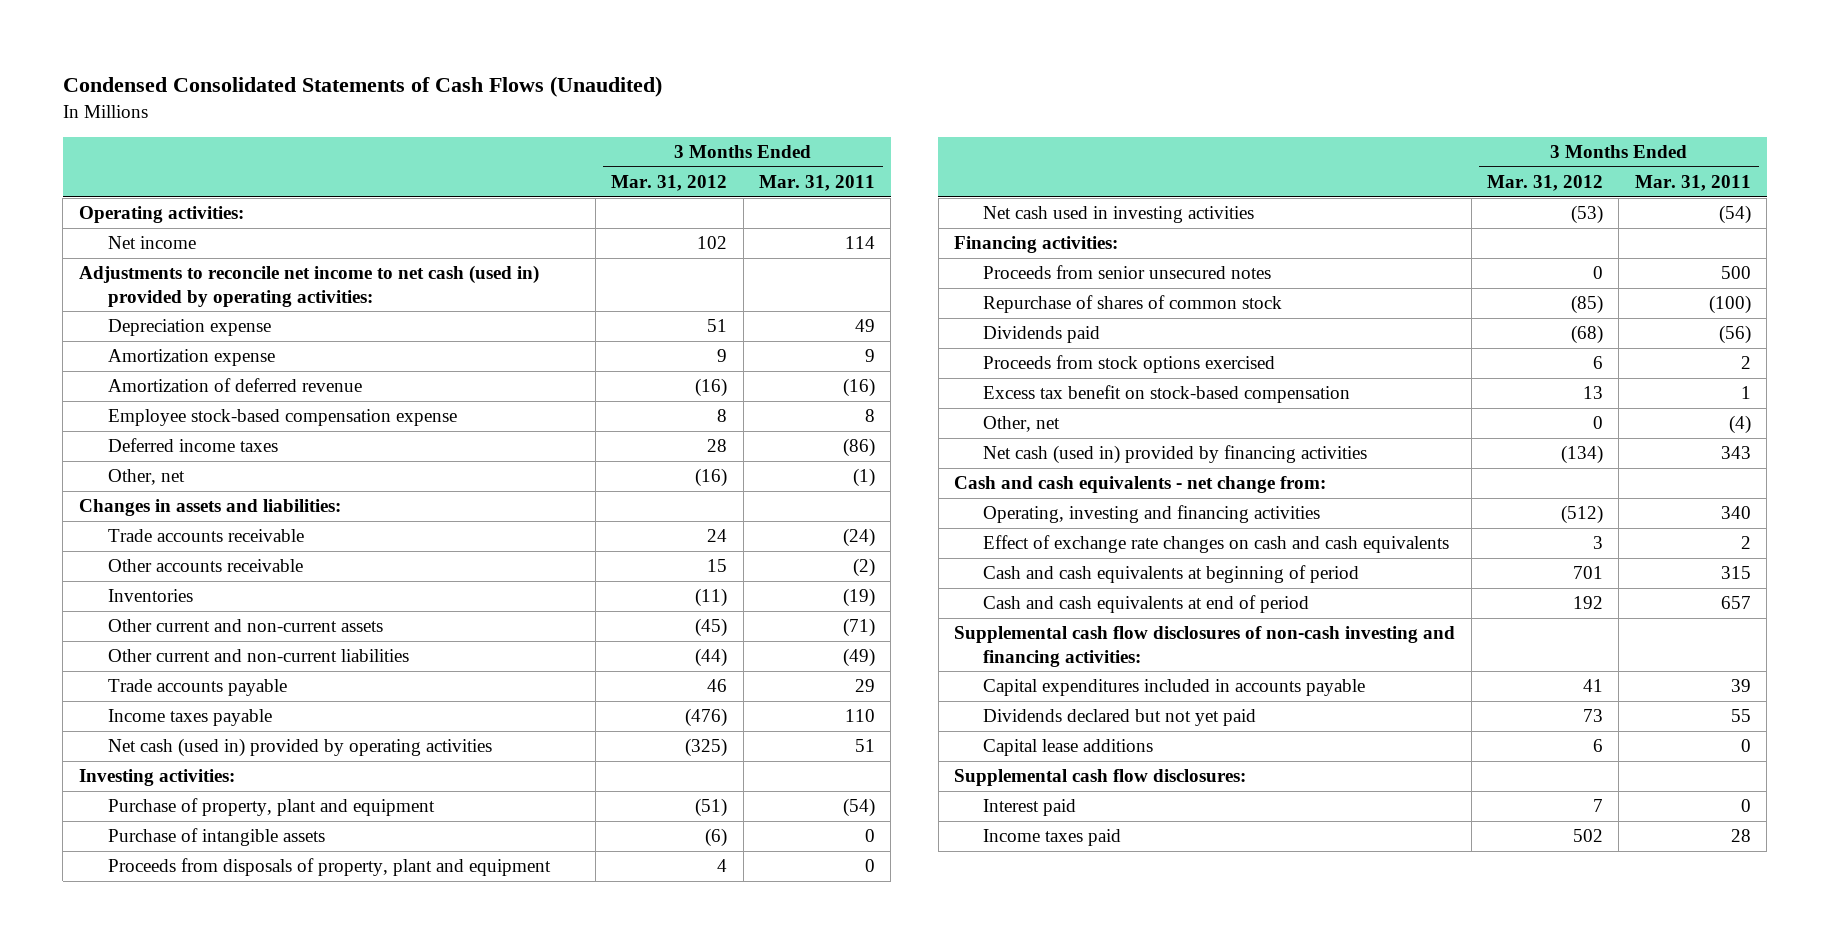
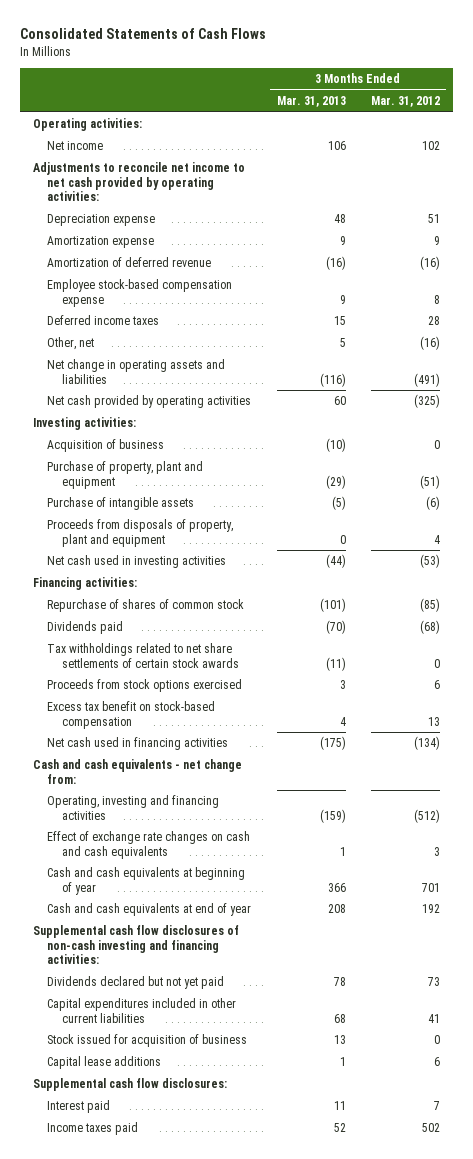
- Condensed Consolidated Statements of Cash Flows (Unaudited)
+ Consolidated Statements of Cash Flows
- | 3 Months Ended Mar. 31, 2012 | 3 Months Ended Mar. 31, 2011
+ | 3 Months Ended Mar. 31, 2013 | 3 Months Ended Mar. 31, 2012
- Adjustments to reconcile net income to net cash (used in) provided by operating activities:
+ Adjustments to reconcile net income to net cash provided by operating activities:
- Changes in assets and liabilities:
- Trade accounts receivable | 24 | (24)
- Other accounts receivable | 15 | (2)
- Inventories | (11) | (19)
- Other current and non-current assets | (45) | (71)
- Other current and non-current liabilities | (44) | (49)
- Trade accounts payable | 46 | 29
- Income taxes payable | (476) | 110
- Net cash (used in) provided by operating activities | (325) | 51
+ Net change in operating assets and liabilities | (116) | (491)
+ Net cash provided by operating activities | 60 | (325)
+ Acquisition of business | (10) | 0
- Proceeds from senior unsecured notes | 0 | 500
+ Tax withholdings related to net share settlements of certain stock awards | (11) | 0
- Other, net | 0 | (4)
- Net cash (used in) provided by financing activities | (134) | 343
+ Net cash used in financing activities | (175) | (134)
- Cash and cash equivalents at beginning of period | 701 | 315
- Cash and cash equivalents at end of period | 192 | 657
+ Cash and cash equivalents at beginning of year | 366 | 701
+ Cash and cash equivalents at end of year | 208 | 192
- Capital expenditures included in accounts payable | 41 | 39
+ Capital expenditures included in other current liabilities | 68 | 41
+ Stock issued for acquisition of business | 13 | 0

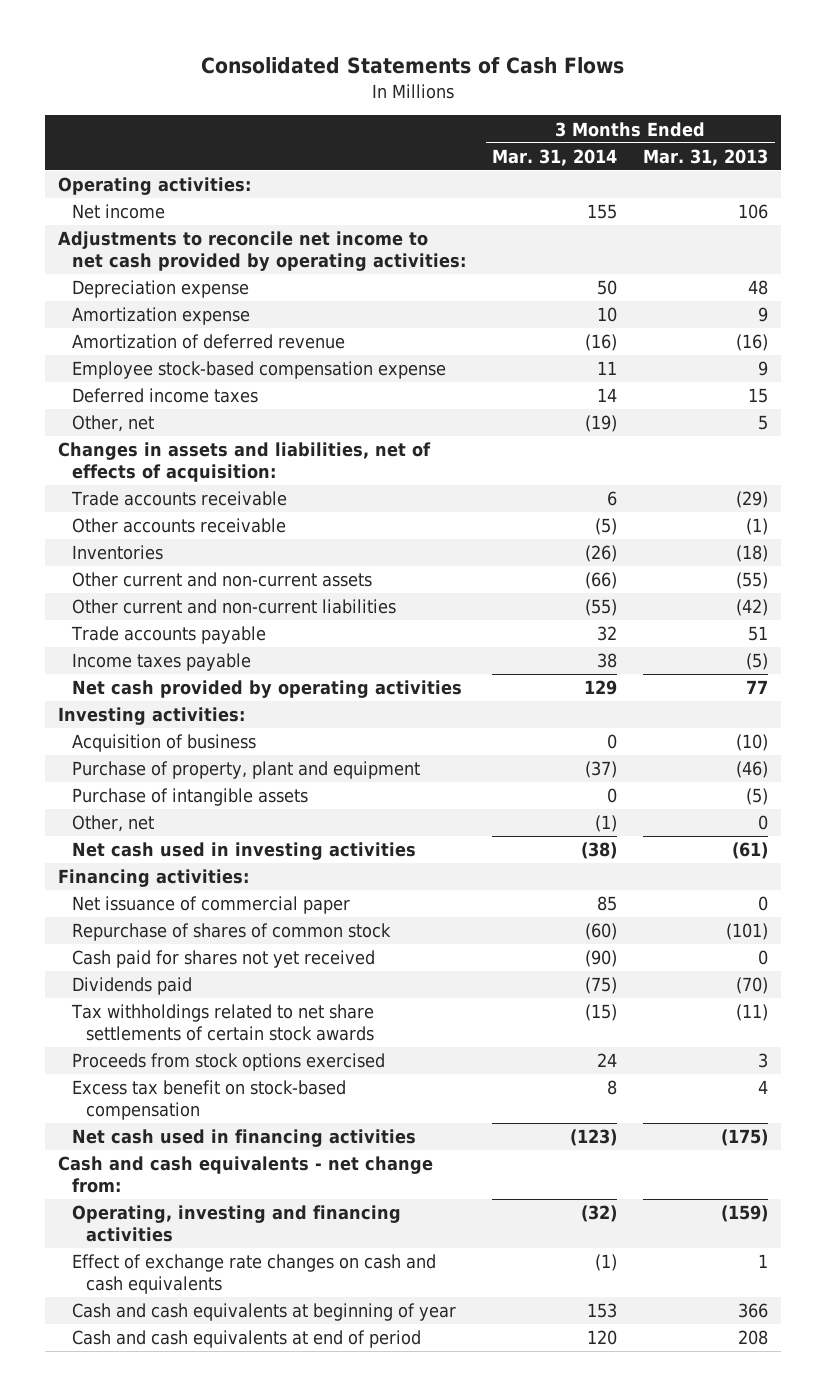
- | 3 Months Ended Mar. 31, 2013 | 3 Months Ended Mar. 31, 2012
+ | 3 Months Ended Mar. 31, 2014 | 3 Months Ended Mar. 31, 2013
- Net change in operating assets and liabilities | (116) | (491)
- Net cash provided by operating activities | 60 | (325)
+ Changes in assets and liabilities, net of effects of acquisition:
+ Trade accounts receivable | 6 | (29)
+ Other accounts receivable | (5) | (1)
+ Inventories | (26) | (18)
+ Other current and non-current assets | (66) | (55)
+ Other current and non-current liabilities | (55) | (42)
+ Trade accounts payable | 32 | 51
+ Income taxes payable | 38 | (5)
+ Net cash provided by operating activities | 129 | 77
- Purchase of property, plant and equipment | (29) | (51)
+ Purchase of property, plant and equipment | (37) | (46)
- Proceeds from disposals of property, plant and equipment | 0 | 4
- Net cash used in investing activities | (44) | (53)
+ Other, net | (1) | 0
+ Net cash used in investing activities | (38) | (61)
+ Net issuance of commercial paper | 85 | 0
+ Cash paid for shares not yet received | (90) | 0
- Cash and cash equivalents at end of year | 208 | 192
- Supplemental cash flow disclosures of non-cash investing and financing activities:
- Dividends declared but not yet paid | 78 | 73
- Capital expenditures included in other current liabilities | 68 | 41
- Stock issued for acquisition of business | 13 | 0
- Capital lease additions | 1 | 6
- Supplemental cash flow disclosures:
- Interest paid | 11 | 7
- Income taxes paid | 52 | 502
+ Cash and cash equivalents at end of period | 120 | 208

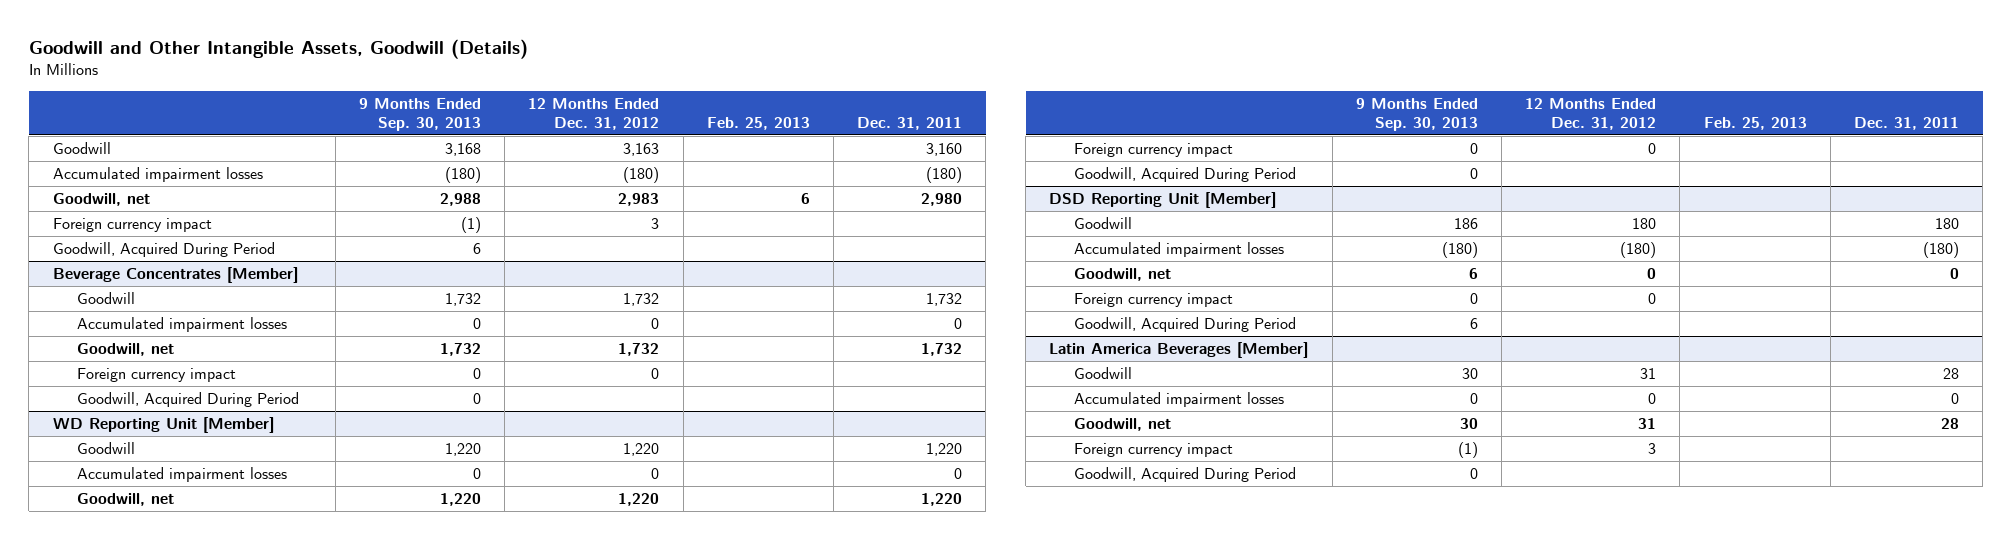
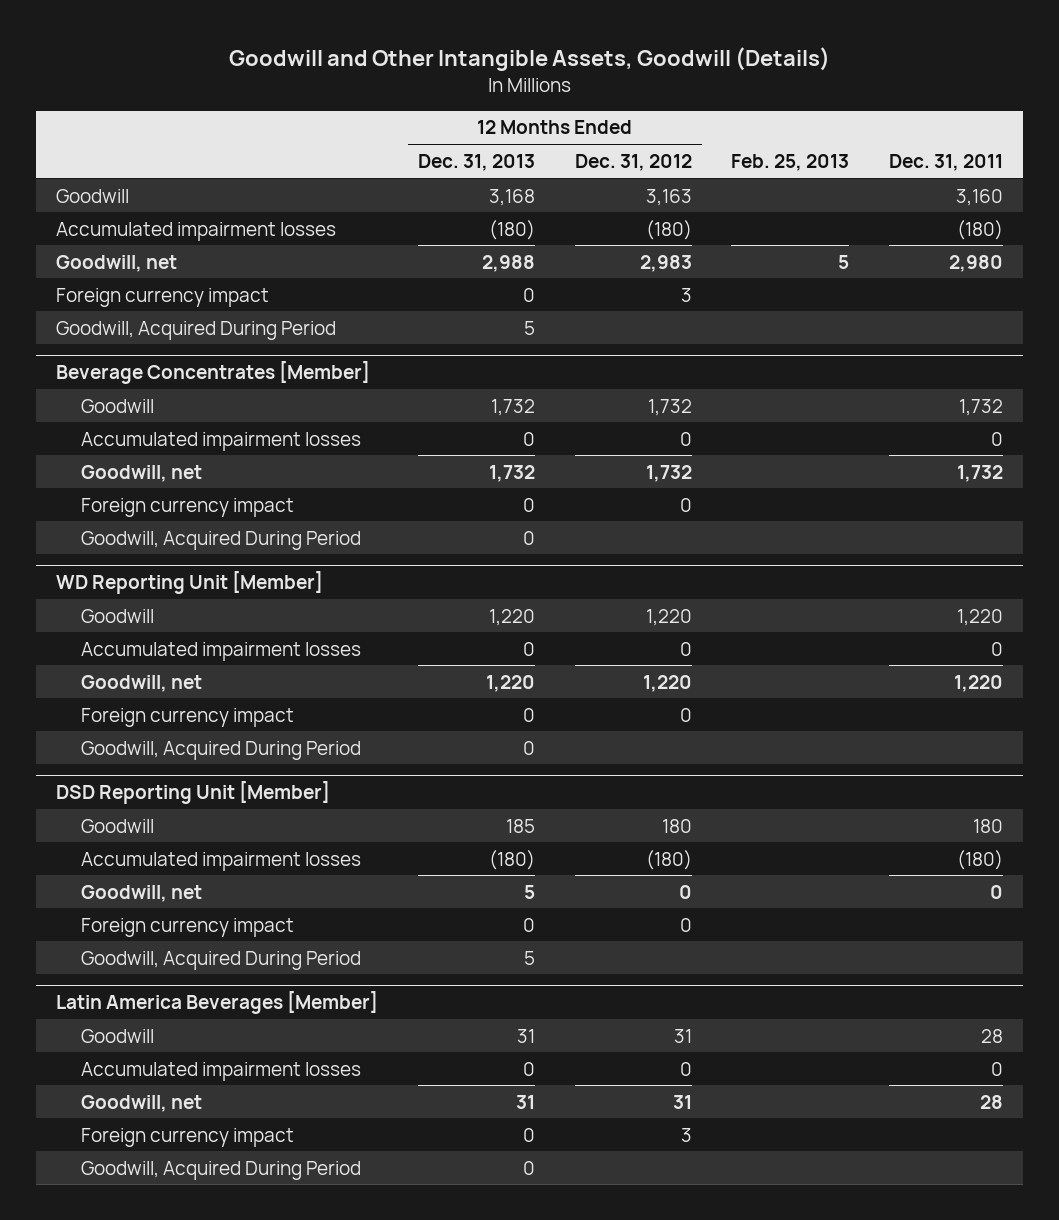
- | 9 Months Ended Sep. 30, 2013 | 12 Months Ended Dec. 31, 2012 | Feb. 25, 2013 | Dec. 31, 2011
+ | 12 Months Ended Dec. 31, 2013 | 12 Months Ended Dec. 31, 2012 | Feb. 25, 2013 | Dec. 31, 2011
- Goodwill, net | 2,988 | 2,983 | 6 | 2,980
+ Goodwill, net | 2,988 | 2,983 | 5 | 2,980

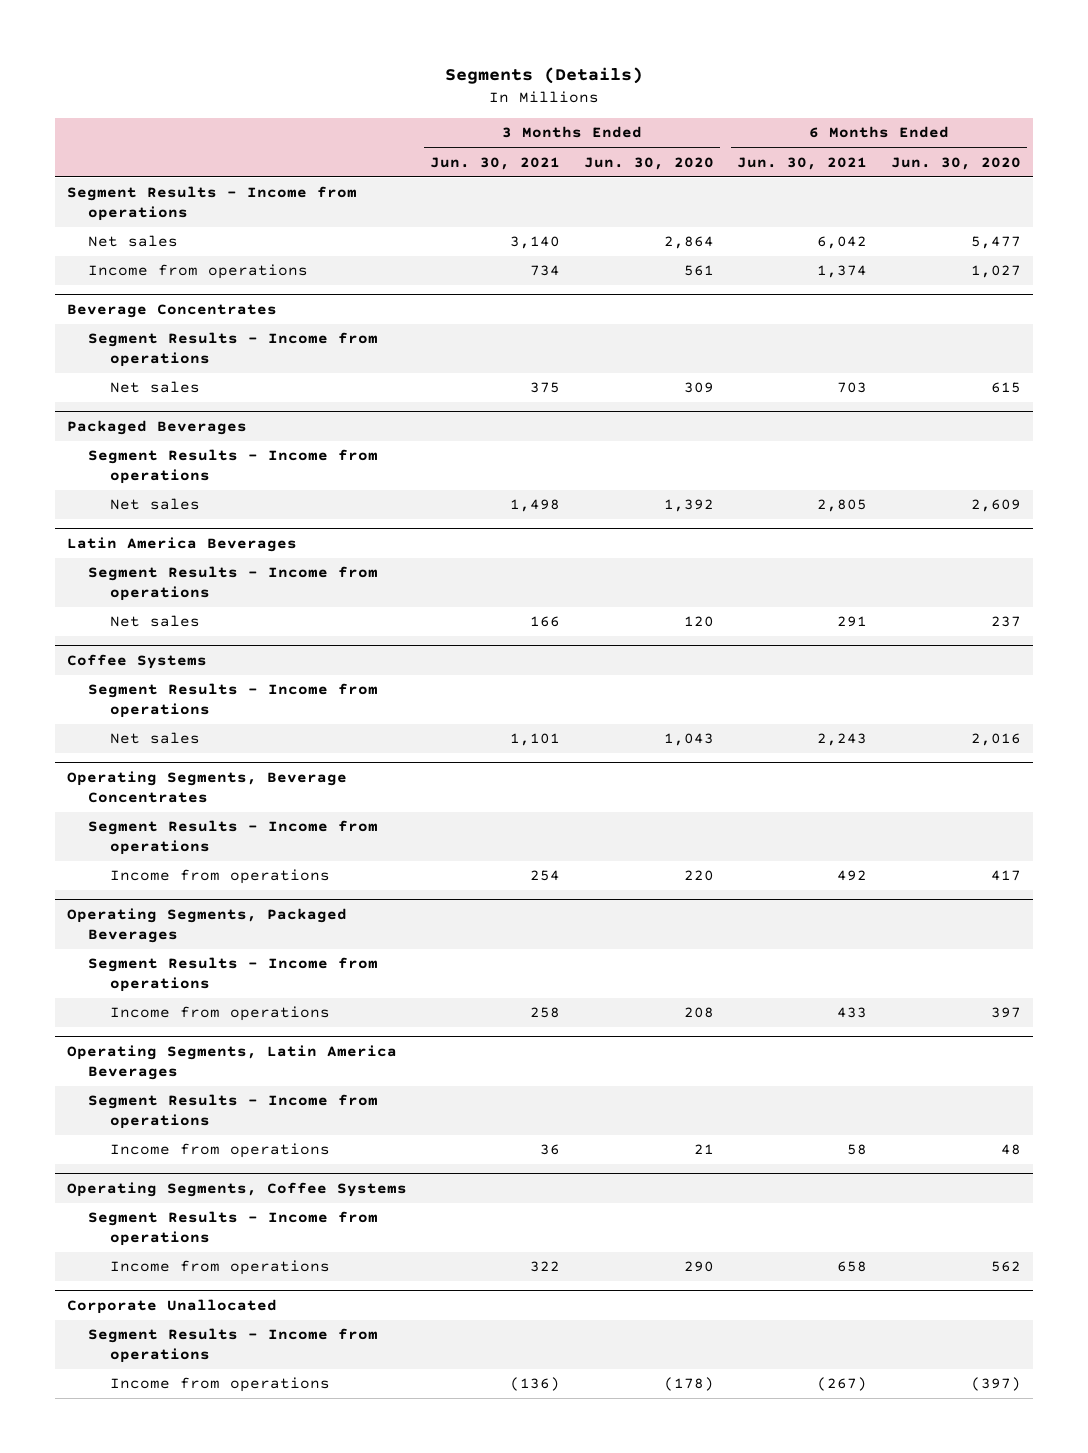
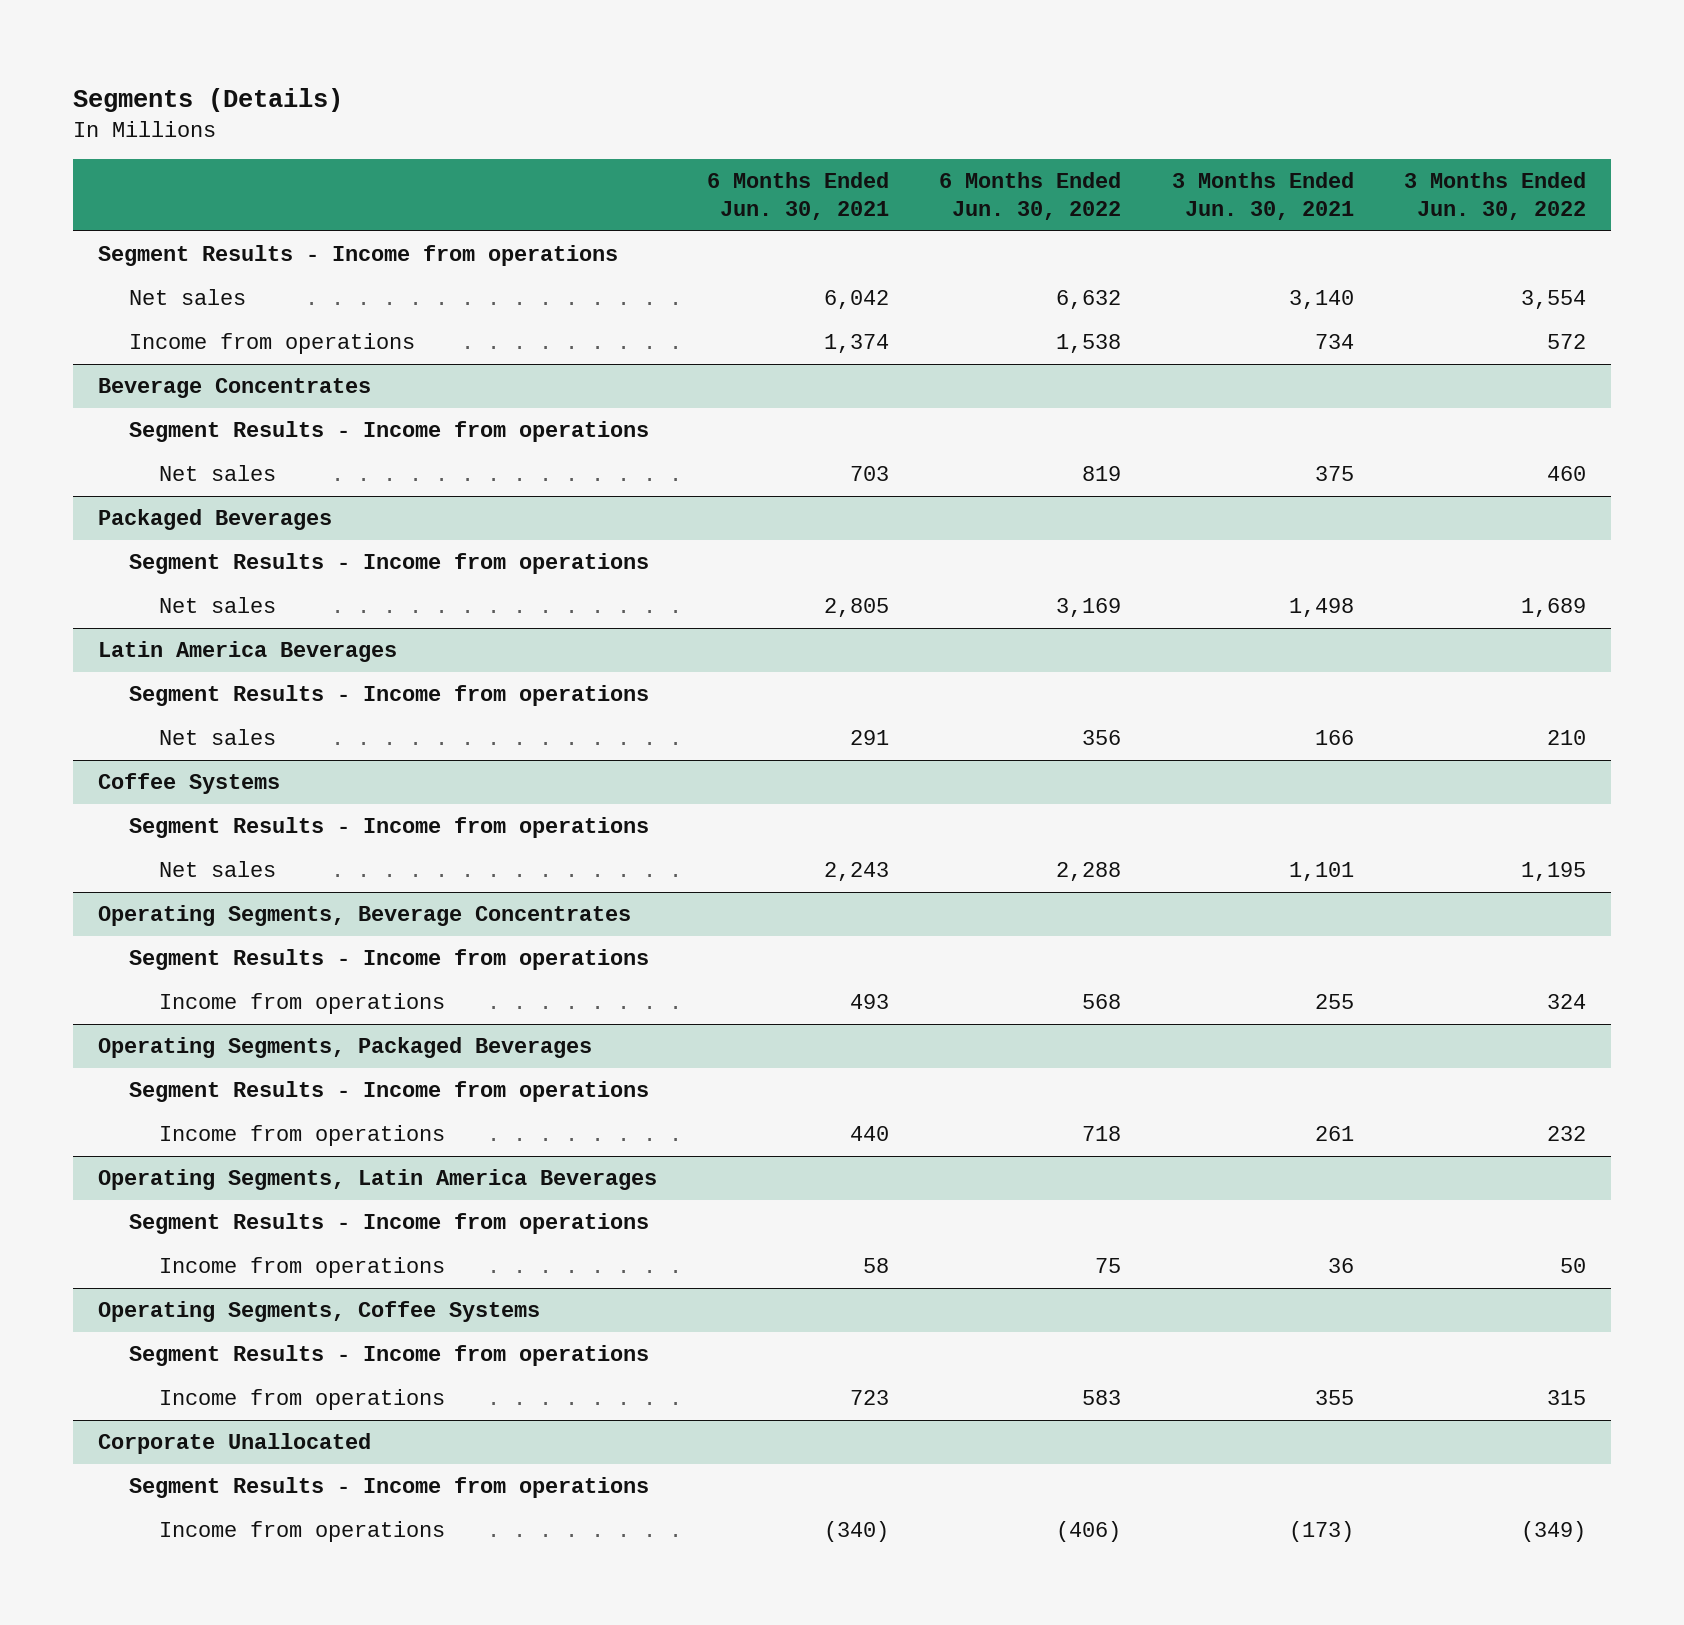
- | 3 Months Ended Jun. 30, 2021 | 3 Months Ended Jun. 30, 2020 | 6 Months Ended Jun. 30, 2021 | 6 Months Ended Jun. 30, 2020
+ | 6 Months Ended Jun. 30, 2021 | 6 Months Ended Jun. 30, 2022 | 3 Months Ended Jun. 30, 2021 | 3 Months Ended Jun. 30, 2022
@ Operating Segments, Beverage Concentrates
- Income from operations | 254 | 220 | 492 | 417
+ Income from operations | 493 | 568 | 255 | 324
@ Operating Segments, Packaged Beverages
- Income from operations | 258 | 208 | 433 | 397
+ Income from operations | 440 | 718 | 261 | 232
@ Operating Segments, Coffee Systems
- Income from operations | 322 | 290 | 658 | 562
+ Income from operations | 723 | 583 | 355 | 315
@ Corporate Unallocated
- Income from operations | (136) | (178) | (267) | (397)
+ Income from operations | (340) | (406) | (173) | (349)

